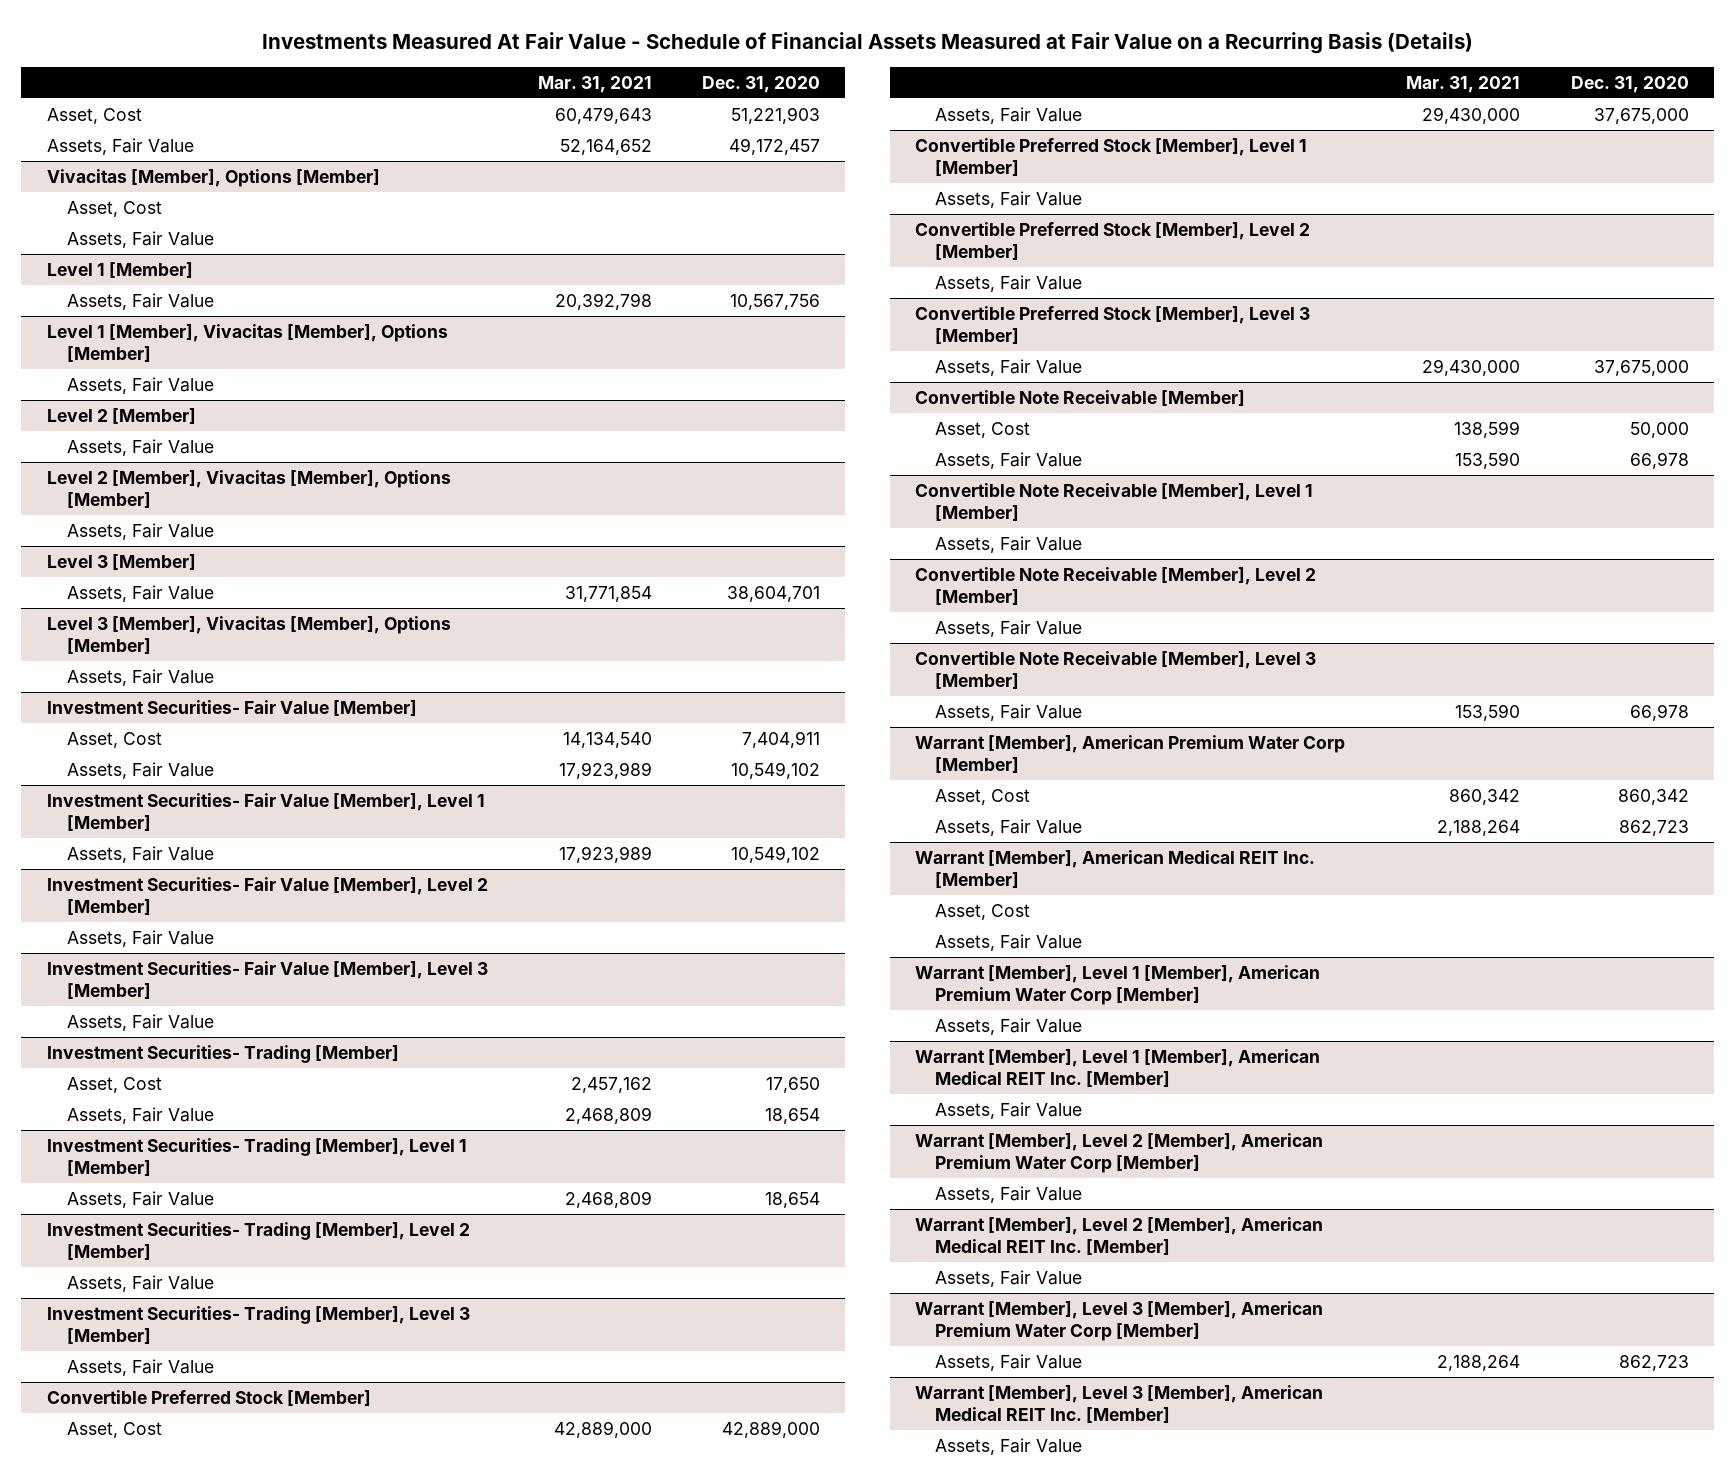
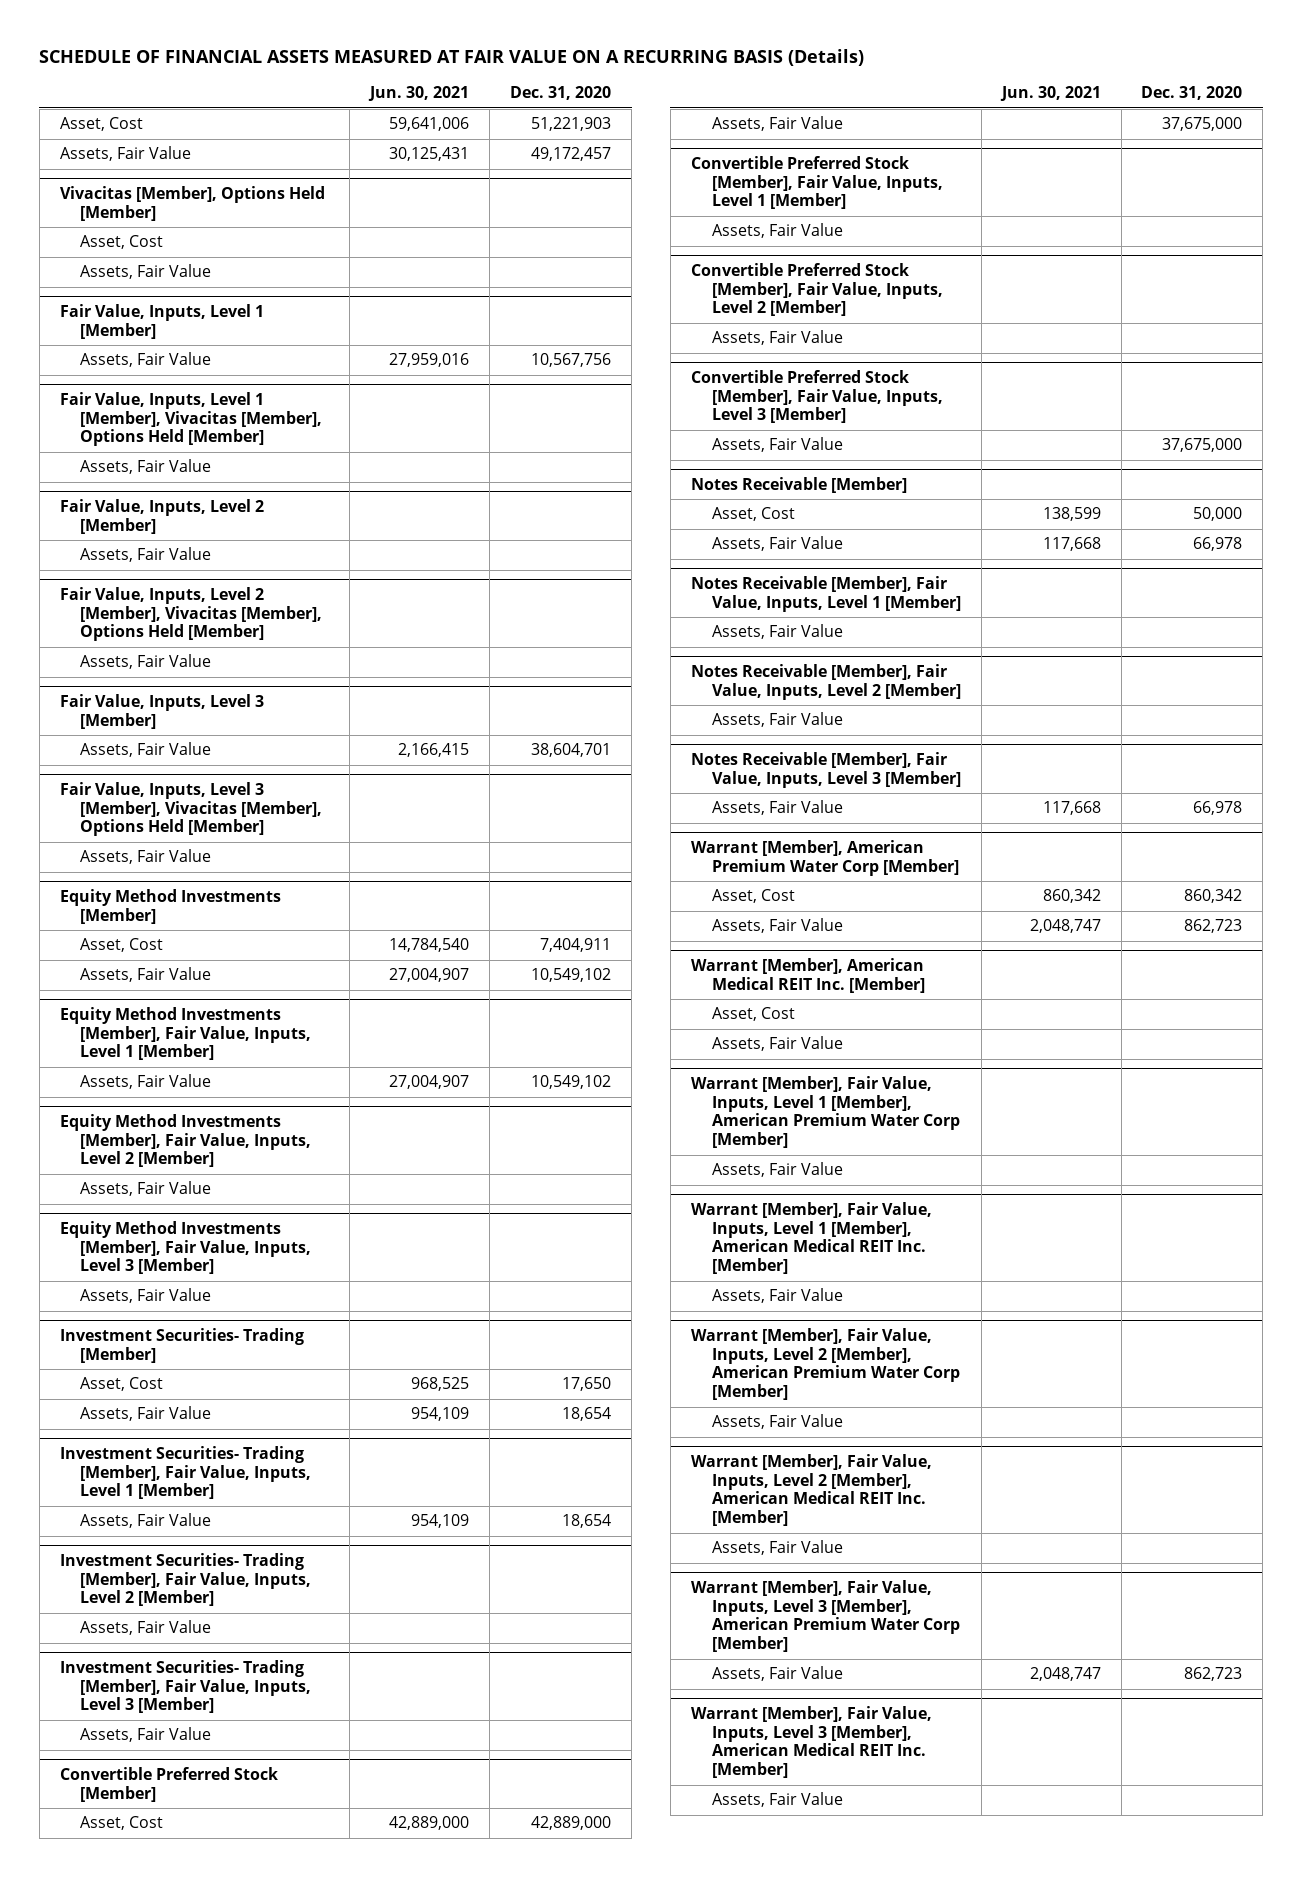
- Investments Measured At Fair Value - Schedule of Financial Assets Measured at Fair Value on a Recurring Basis (Details)
+ SCHEDULE OF FINANCIAL ASSETS MEASURED AT FAIR VALUE ON A RECURRING BASIS (Details)
- | Mar. 31, 2021 | Dec. 31, 2020
+ | Jun. 30, 2021 | Dec. 31, 2020
- Vivacitas [Member], Options [Member]
+ Vivacitas [Member], Options Held [Member]
- Level 1 [Member]
+ Fair Value, Inputs, Level 1 [Member]
- Level 1 [Member], Vivacitas [Member], Options [Member]
+ Fair Value, Inputs, Level 1 [Member], Vivacitas [Member], Options Held [Member]
- Level 2 [Member]
+ Fair Value, Inputs, Level 2 [Member]
- Level 2 [Member], Vivacitas [Member], Options [Member]
+ Fair Value, Inputs, Level 2 [Member], Vivacitas [Member], Options Held [Member]
- Level 3 [Member]
+ Fair Value, Inputs, Level 3 [Member]
- Level 3 [Member], Vivacitas [Member], Options [Member]
+ Fair Value, Inputs, Level 3 [Member], Vivacitas [Member], Options Held [Member]
- Investment Securities- Fair Value [Member]
+ Equity Method Investments [Member]
- Investment Securities- Fair Value [Member], Level 1 [Member]
+ Equity Method Investments [Member], Fair Value, Inputs, Level 1 [Member]
- Investment Securities- Fair Value [Member], Level 2 [Member]
+ Equity Method Investments [Member], Fair Value, Inputs, Level 2 [Member]
- Investment Securities- Fair Value [Member], Level 3 [Member]
+ Equity Method Investments [Member], Fair Value, Inputs, Level 3 [Member]
- Investment Securities- Trading [Member], Level 1 [Member]
+ Investment Securities- Trading [Member], Fair Value, Inputs, Level 1 [Member]
- Investment Securities- Trading [Member], Level 2 [Member]
+ Investment Securities- Trading [Member], Fair Value, Inputs, Level 2 [Member]
- Investment Securities- Trading [Member], Level 3 [Member]
+ Investment Securities- Trading [Member], Fair Value, Inputs, Level 3 [Member]
- Convertible Preferred Stock [Member], Level 1 [Member]
+ Convertible Preferred Stock [Member], Fair Value, Inputs, Level 1 [Member]
- Convertible Preferred Stock [Member], Level 2 [Member]
+ Convertible Preferred Stock [Member], Fair Value, Inputs, Level 2 [Member]
- Convertible Preferred Stock [Member], Level 3 [Member]
+ Convertible Preferred Stock [Member], Fair Value, Inputs, Level 3 [Member]
- Convertible Note Receivable [Member]
+ Notes Receivable [Member]
- Convertible Note Receivable [Member], Level 1 [Member]
+ Notes Receivable [Member], Fair Value, Inputs, Level 1 [Member]
- Convertible Note Receivable [Member], Level 2 [Member]
+ Notes Receivable [Member], Fair Value, Inputs, Level 2 [Member]
- Convertible Note Receivable [Member], Level 3 [Member]
+ Notes Receivable [Member], Fair Value, Inputs, Level 3 [Member]
- Warrant [Member], Level 1 [Member], American Premium Water Corp [Member]
+ Warrant [Member], Fair Value, Inputs, Level 1 [Member], American Premium Water Corp [Member]
- Warrant [Member], Level 1 [Member], American Medical REIT Inc. [Member]
+ Warrant [Member], Fair Value, Inputs, Level 1 [Member], American Medical REIT Inc. [Member]
- Warrant [Member], Level 2 [Member], American Premium Water Corp [Member]
+ Warrant [Member], Fair Value, Inputs, Level 2 [Member], American Premium Water Corp [Member]
- Warrant [Member], Level 2 [Member], American Medical REIT Inc. [Member]
+ Warrant [Member], Fair Value, Inputs, Level 2 [Member], American Medical REIT Inc. [Member]
- Warrant [Member], Level 3 [Member], American Premium Water Corp [Member]
+ Warrant [Member], Fair Value, Inputs, Level 3 [Member], American Premium Water Corp [Member]
- Warrant [Member], Level 3 [Member], American Medical REIT Inc. [Member]
+ Warrant [Member], Fair Value, Inputs, Level 3 [Member], American Medical REIT Inc. [Member]

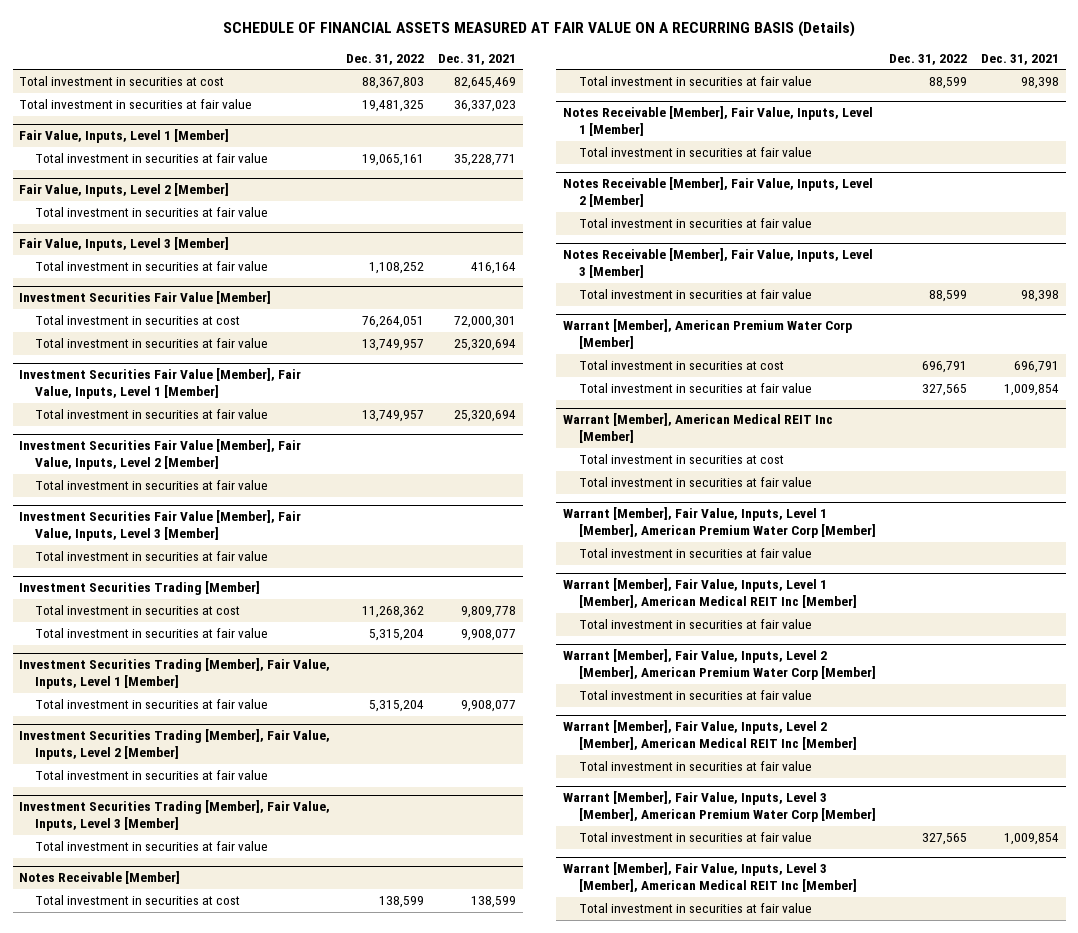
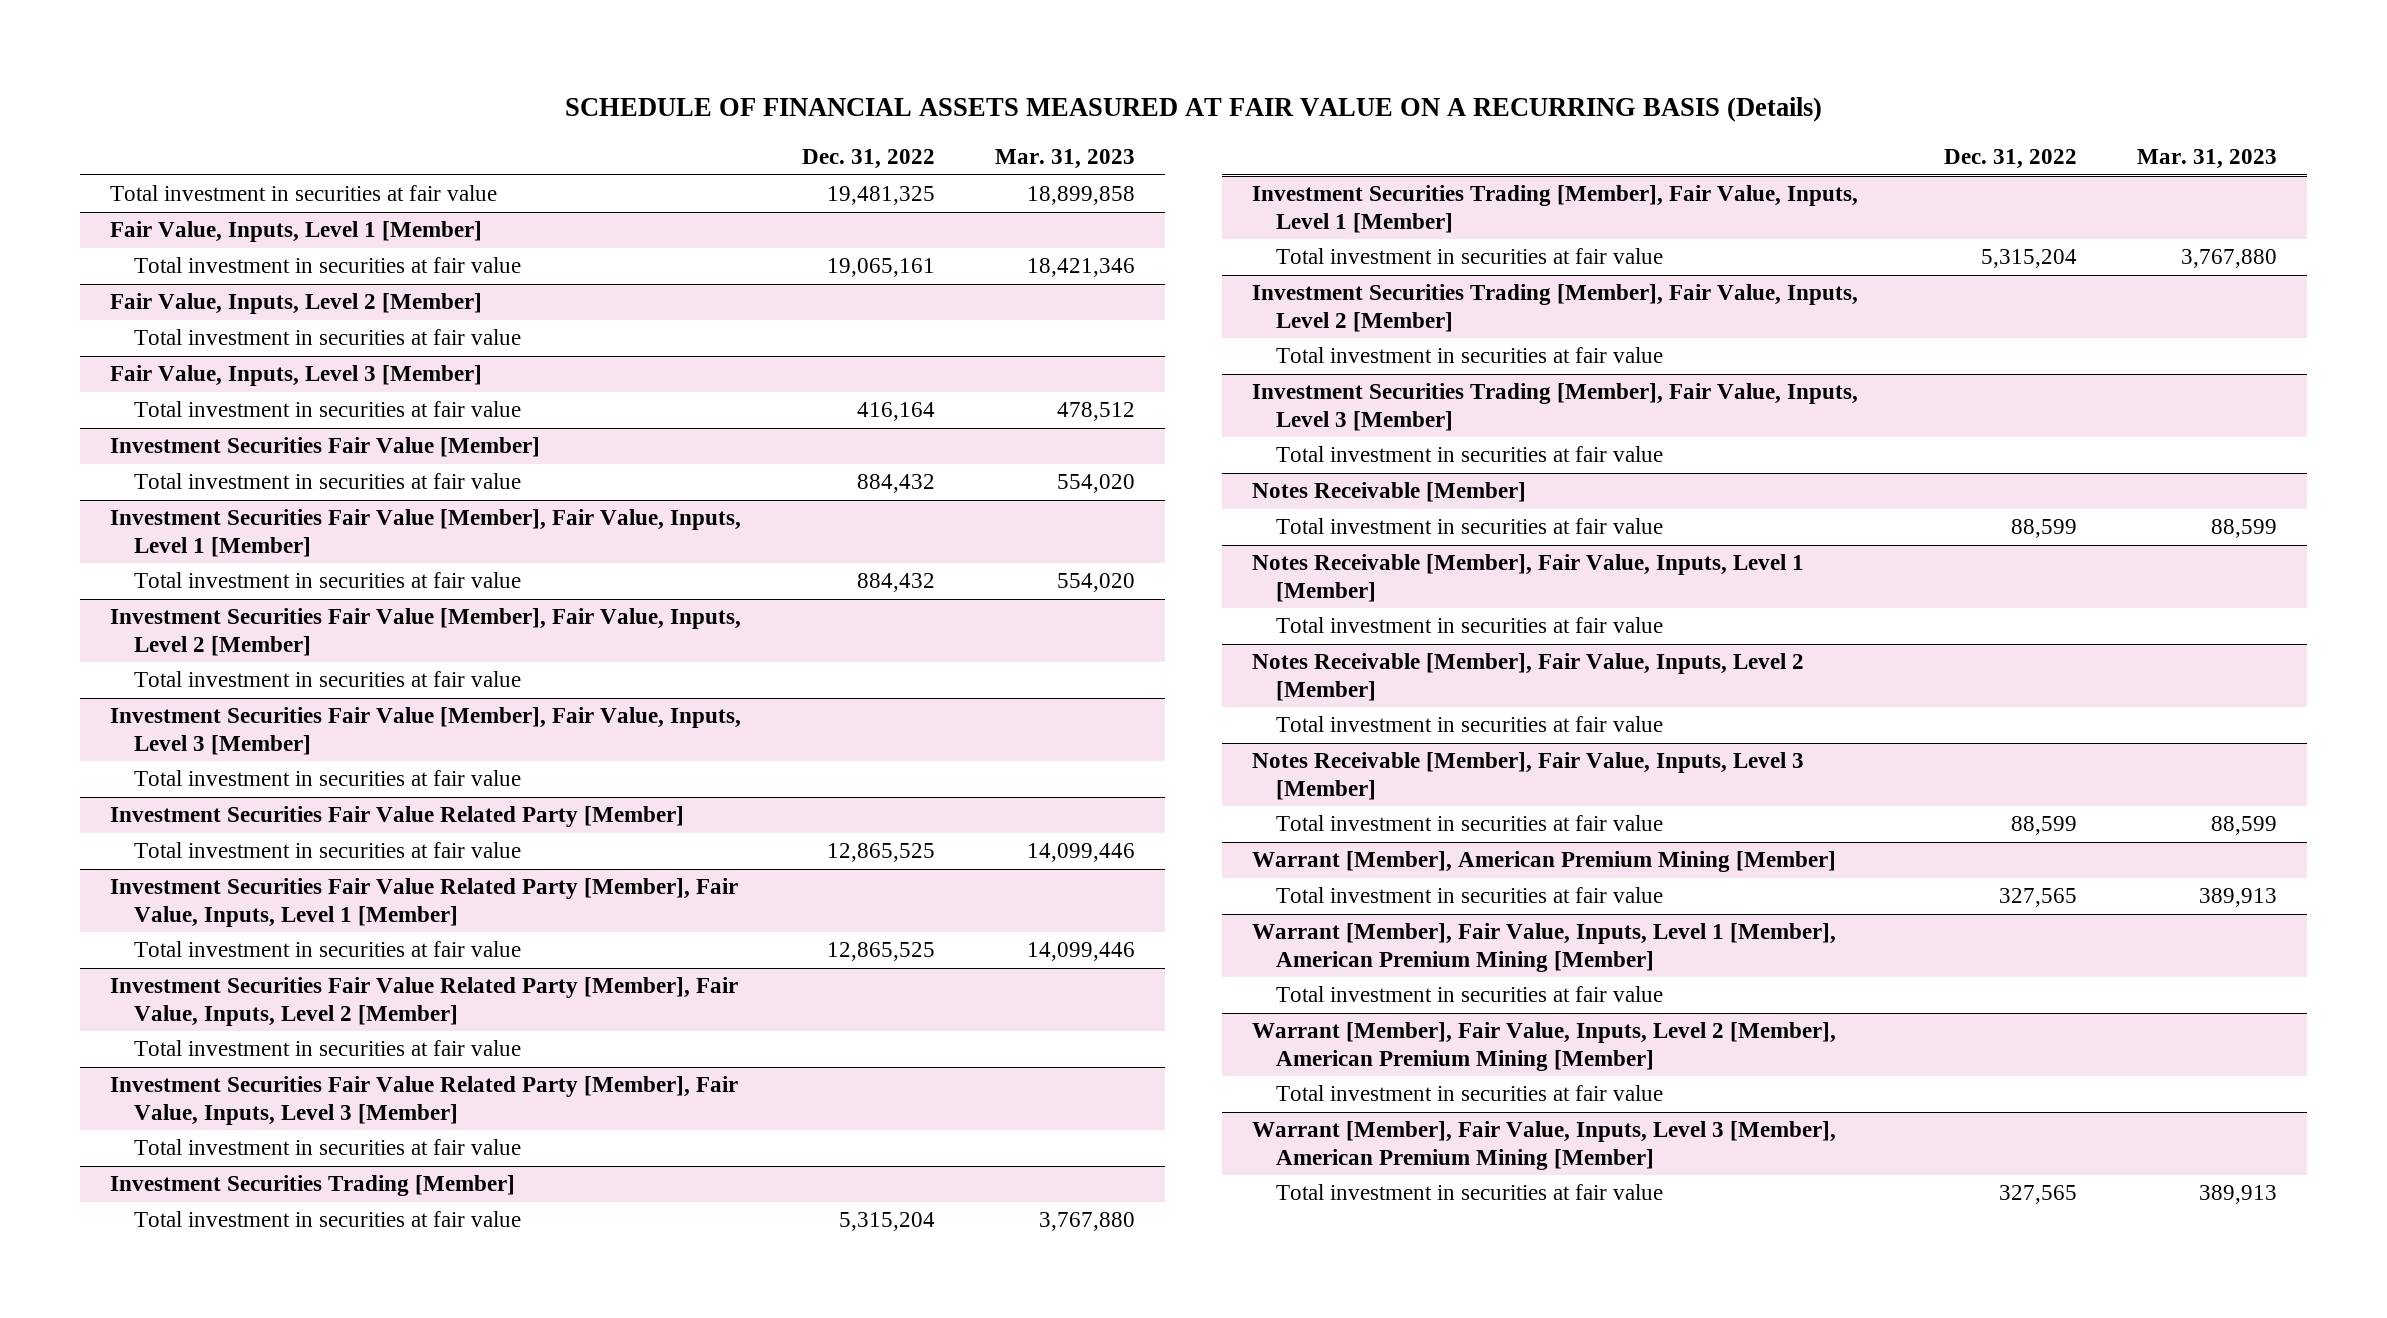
- | Dec. 31, 2022 | Dec. 31, 2021
+ | Dec. 31, 2022 | Mar. 31, 2023
- Total investment in securities at cost | 88,367,803 | 82,645,469
@ Fair Value, Inputs, Level 3 [Member]
- Total investment in securities at fair value | 1,108,252 | 416,164
+ Total investment in securities at fair value | 416,164 | 478,512
@ Investment Securities Fair Value [Member]
- Total investment in securities at cost | 76,264,051 | 72,000,301
- Total investment in securities at fair value | 13,749,957 | 25,320,694
+ Total investment in securities at fair value | 884,432 | 554,020
@ Investment Securities Fair Value [Member], Fair Value, Inputs, Level 1 [Member]
- Total investment in securities at fair value | 13,749,957 | 25,320,694
+ Total investment in securities at fair value | 884,432 | 554,020
+ Investment Securities Fair Value Related Party [Member]
+ Total investment in securities at fair value | 12,865,525 | 14,099,446
+ Investment Securities Fair Value Related Party [Member], Fair Value, Inputs, Level 1 [Member]
+ Total investment in securities at fair value | 12,865,525 | 14,099,446
+ Investment Securities Fair Value Related Party [Member], Fair Value, Inputs, Level 2 [Member]
+ Total investment in securities at fair value
+ Investment Securities Fair Value Related Party [Member], Fair Value, Inputs, Level 3 [Member]
+ Total investment in securities at fair value
@ Investment Securities Trading [Member]
- Total investment in securities at cost | 11,268,362 | 9,809,778
@ Notes Receivable [Member]
- Total investment in securities at cost | 138,599 | 138,599
- Warrant [Member], American Premium Water Corp [Member]
- Total investment in securities at cost | 696,791 | 696,791
+ Warrant [Member], American Premium Mining [Member]
- Warrant [Member], American Medical REIT Inc [Member]
- Total investment in securities at cost
- Total investment in securities at fair value
- Warrant [Member], Fair Value, Inputs, Level 1 [Member], American Premium Water Corp [Member]
- Total investment in securities at fair value
- Warrant [Member], Fair Value, Inputs, Level 1 [Member], American Medical REIT Inc [Member]
- Total investment in securities at fair value
- Warrant [Member], Fair Value, Inputs, Level 2 [Member], American Premium Water Corp [Member]
+ Warrant [Member], Fair Value, Inputs, Level 1 [Member], American Premium Mining [Member]
- Warrant [Member], Fair Value, Inputs, Level 2 [Member], American Medical REIT Inc [Member]
+ Warrant [Member], Fair Value, Inputs, Level 2 [Member], American Premium Mining [Member]
- Warrant [Member], Fair Value, Inputs, Level 3 [Member], American Premium Water Corp [Member]
+ Warrant [Member], Fair Value, Inputs, Level 3 [Member], American Premium Mining [Member]
- Warrant [Member], Fair Value, Inputs, Level 3 [Member], American Medical REIT Inc [Member]
- Total investment in securities at fair value

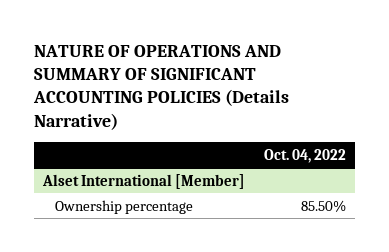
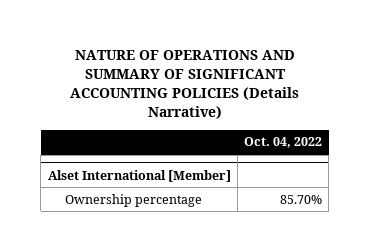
@ Alset International [Member]
- Ownership percentage | 85.50%
+ Ownership percentage | 85.70%

